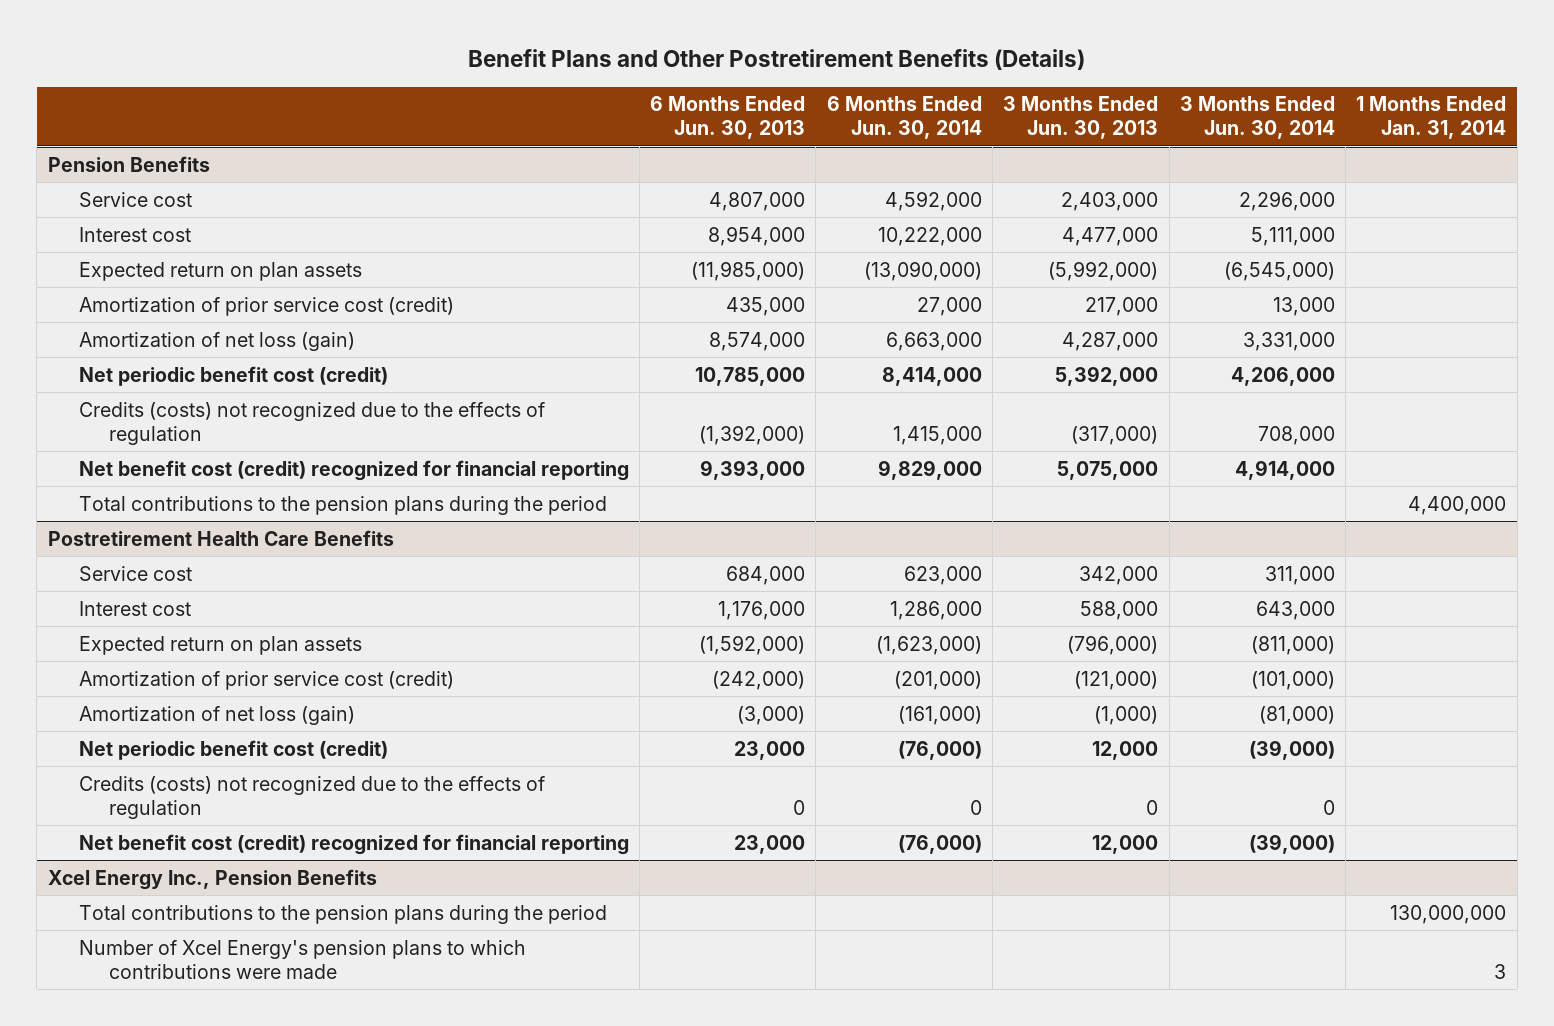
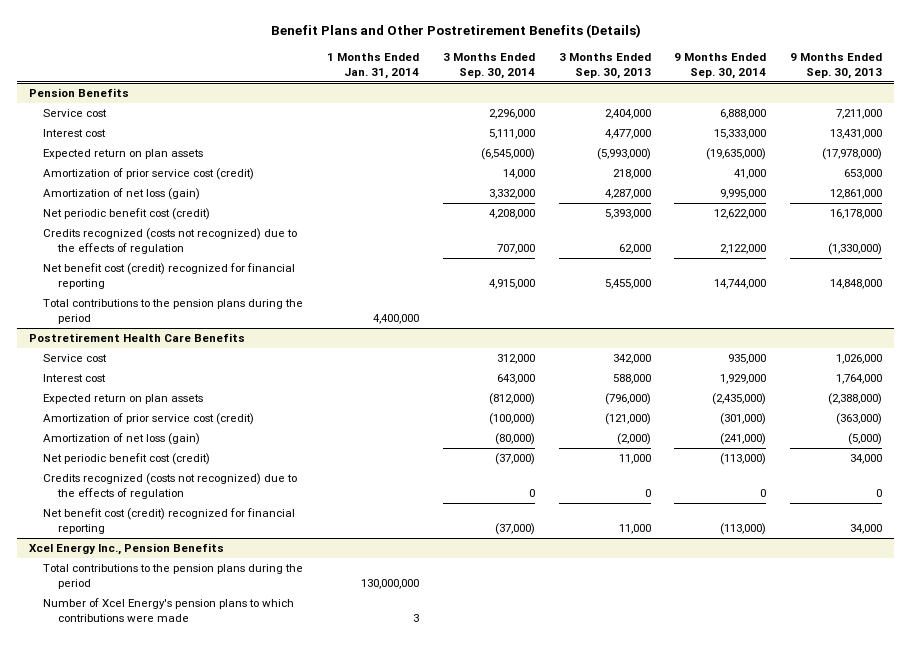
- | 6 Months Ended Jun. 30, 2013 | 6 Months Ended Jun. 30, 2014 | 3 Months Ended Jun. 30, 2013 | 3 Months Ended Jun. 30, 2014 | 1 Months Ended Jan. 31, 2014
+ | 1 Months Ended Jan. 31, 2014 | 3 Months Ended Sep. 30, 2014 | 3 Months Ended Sep. 30, 2013 | 9 Months Ended Sep. 30, 2014 | 9 Months Ended Sep. 30, 2013
@ Pension Benefits
- Credits (costs) not recognized due to the effects of regulation | (1,392,000) | 1,415,000 | (317,000) | 708,000 |
+ Credits recognized (costs not recognized) due to the effects of regulation | | 707,000 | 62,000 | 2,122,000 | (1,330,000)
@ Postretirement Health Care Benefits
- Credits (costs) not recognized due to the effects of regulation | 0 | 0 | 0 | 0 |
+ Credits recognized (costs not recognized) due to the effects of regulation | | 0 | 0 | 0 | 0

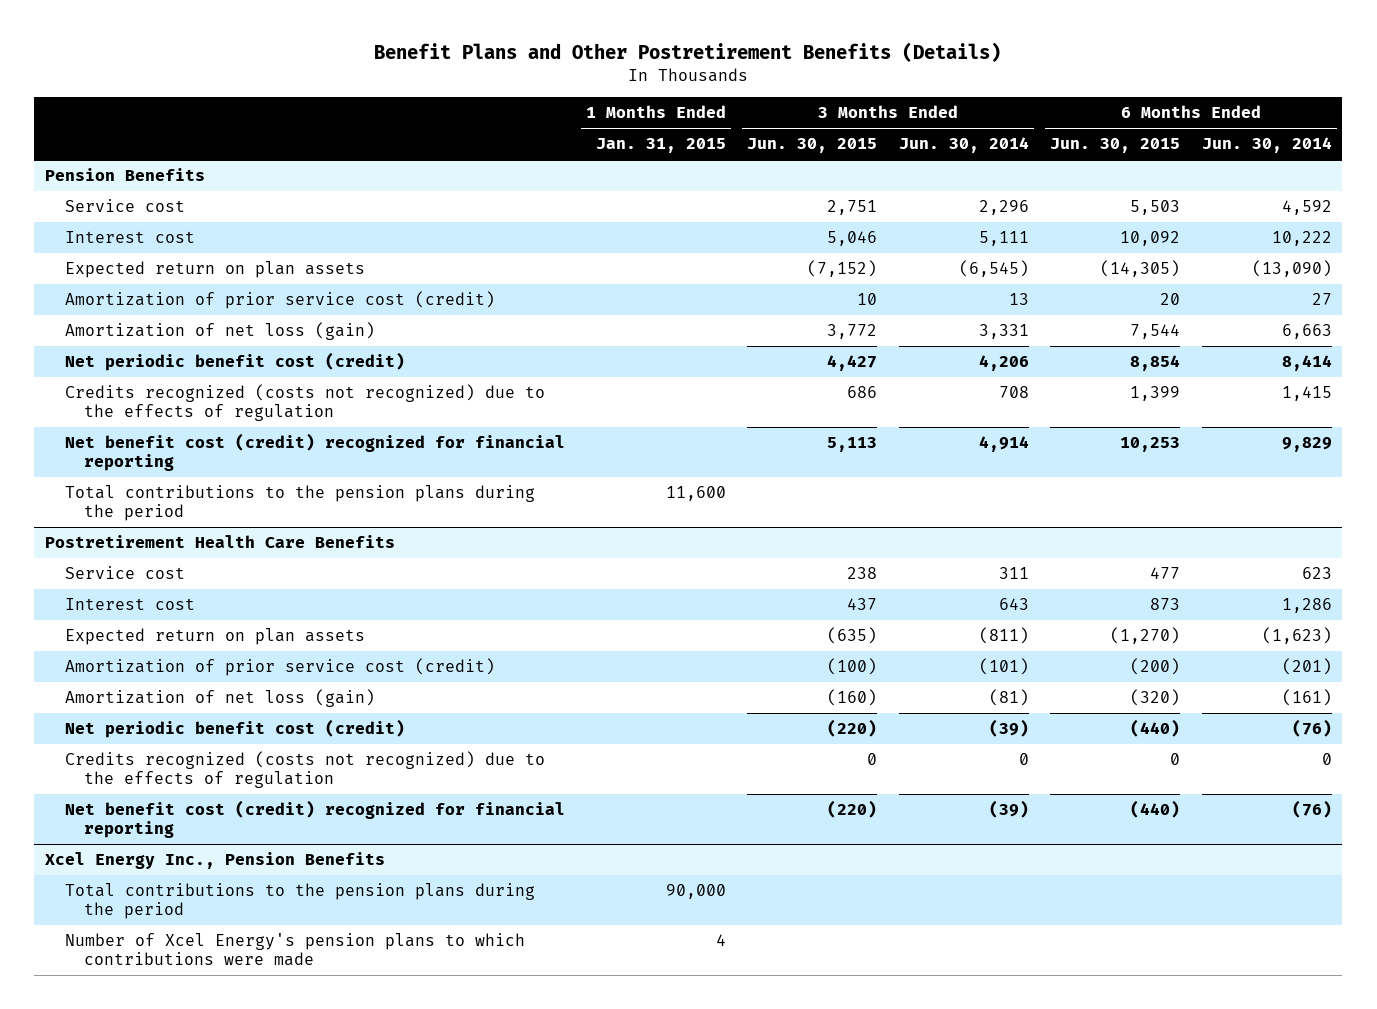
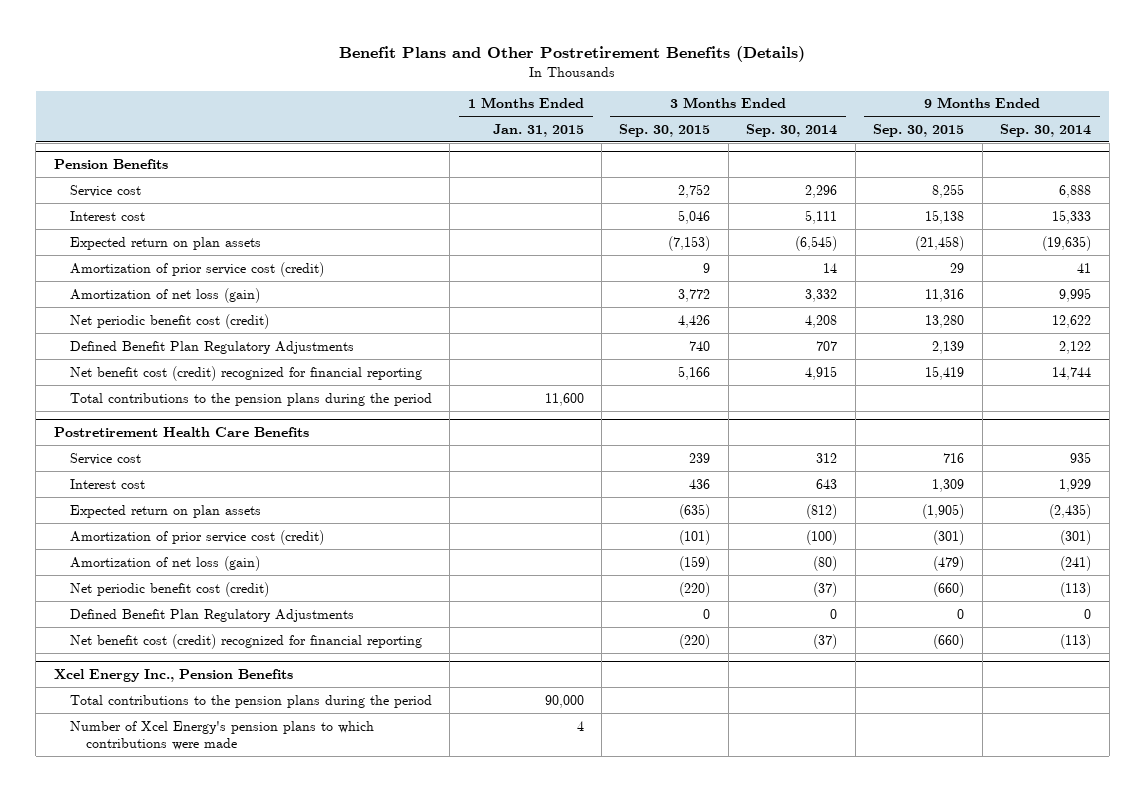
- | 1 Months Ended Jan. 31, 2015 | 3 Months Ended Jun. 30, 2015 | 3 Months Ended Jun. 30, 2014 | 6 Months Ended Jun. 30, 2015 | 6 Months Ended Jun. 30, 2014
+ | 1 Months Ended Jan. 31, 2015 | 3 Months Ended Sep. 30, 2015 | 3 Months Ended Sep. 30, 2014 | 9 Months Ended Sep. 30, 2015 | 9 Months Ended Sep. 30, 2014
@ Pension Benefits
- Credits recognized (costs not recognized) due to the effects of regulation | | 686 | 708 | 1,399 | 1,415
+ Defined Benefit Plan Regulatory Adjustments | | 740 | 707 | 2,139 | 2,122
@ Postretirement Health Care Benefits
- Credits recognized (costs not recognized) due to the effects of regulation | | 0 | 0 | 0 | 0
+ Defined Benefit Plan Regulatory Adjustments | | 0 | 0 | 0 | 0

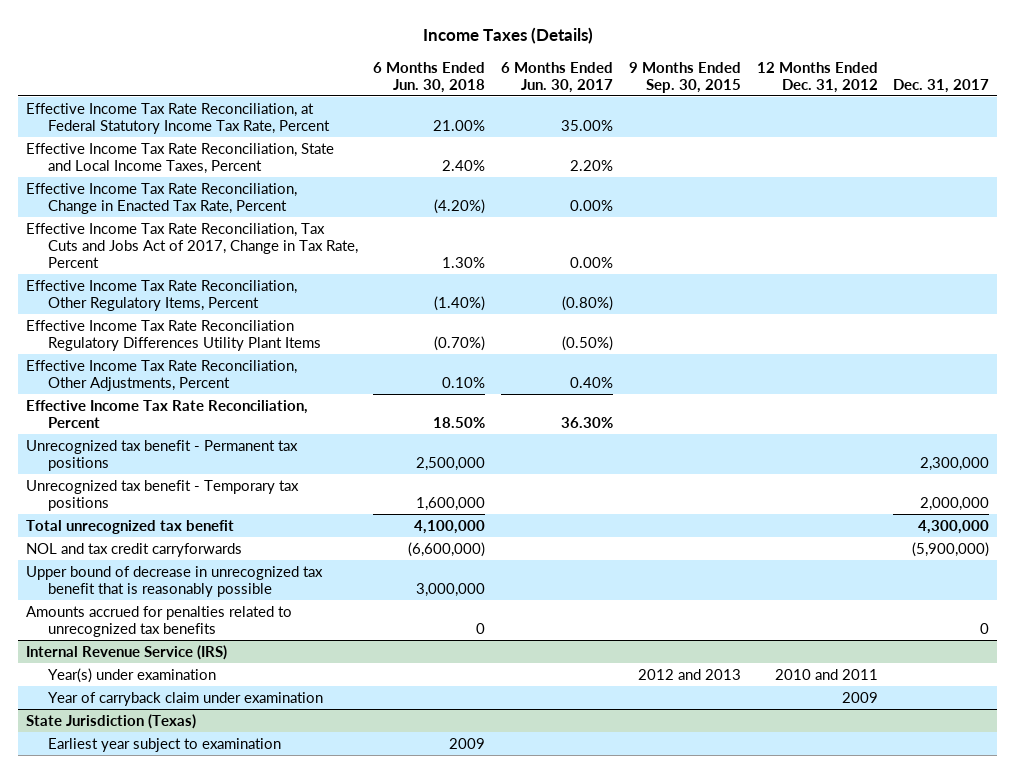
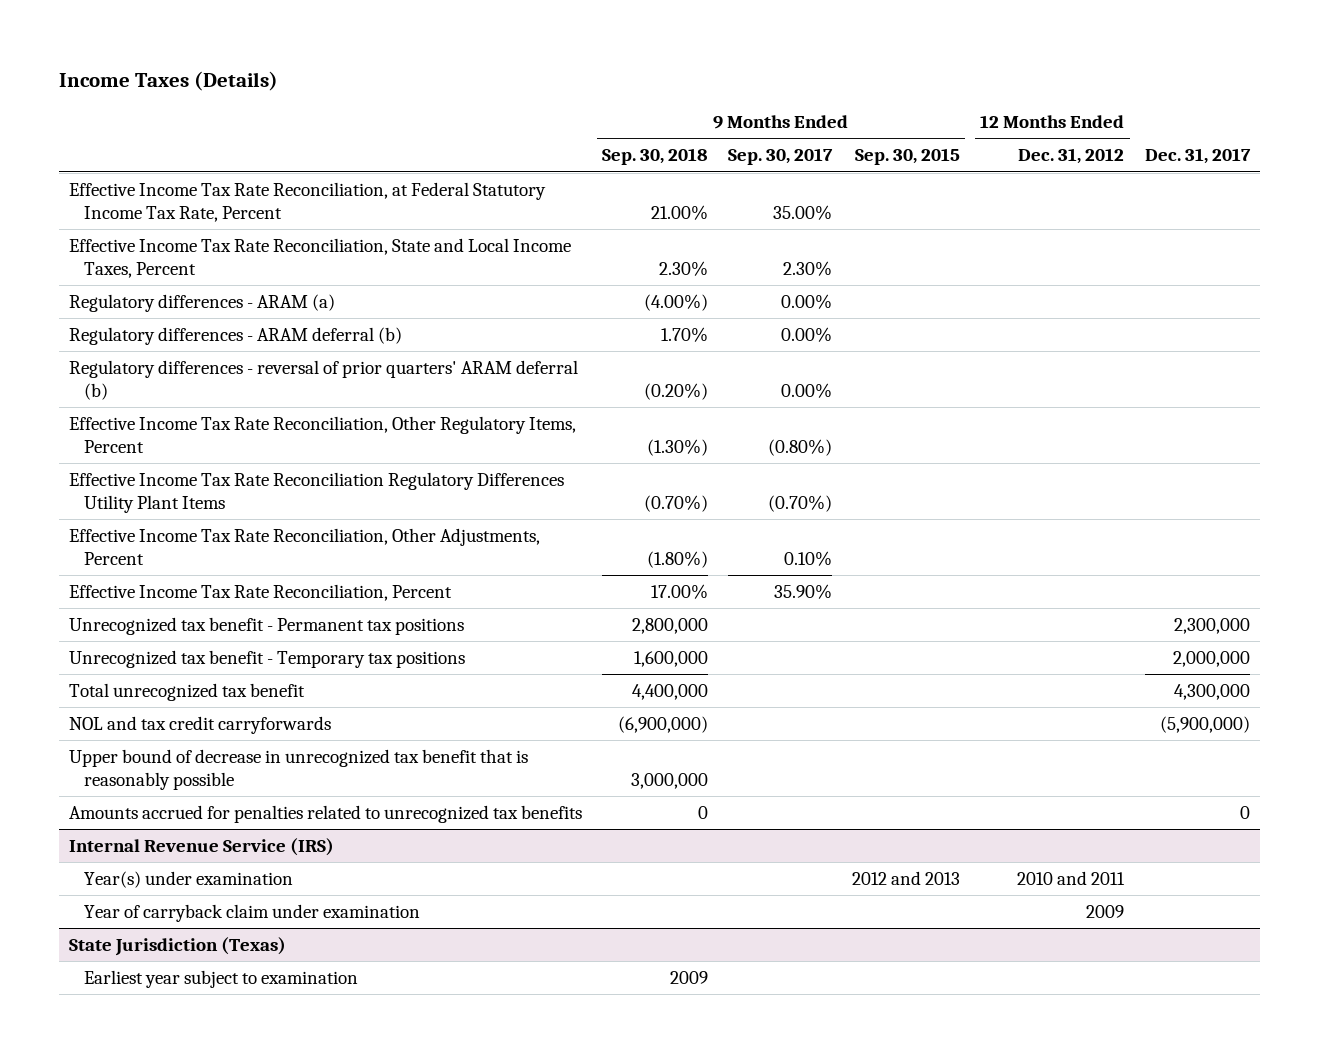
- | 6 Months Ended Jun. 30, 2018 | 6 Months Ended Jun. 30, 2017 | 9 Months Ended Sep. 30, 2015 | 12 Months Ended Dec. 31, 2012 | Dec. 31, 2017
+ | 9 Months Ended Sep. 30, 2018 | 9 Months Ended Sep. 30, 2017 | 9 Months Ended Sep. 30, 2015 | 12 Months Ended Dec. 31, 2012 | Dec. 31, 2017
- Effective Income Tax Rate Reconciliation, Change in Enacted Tax Rate, Percent | (4.20%) | 0.00% | | |
- Effective Income Tax Rate Reconciliation, Tax Cuts and Jobs Act of 2017, Change in Tax Rate, Percent | 1.30% | 0.00% | | |
+ Regulatory differences - ARAM (a) | (4.00%) | 0.00% | | |
+ Regulatory differences - ARAM deferral (b) | 1.70% | 0.00% | | |
+ Regulatory differences - reversal of prior quarters' ARAM deferral (b) | (0.20%) | 0.00% | | |

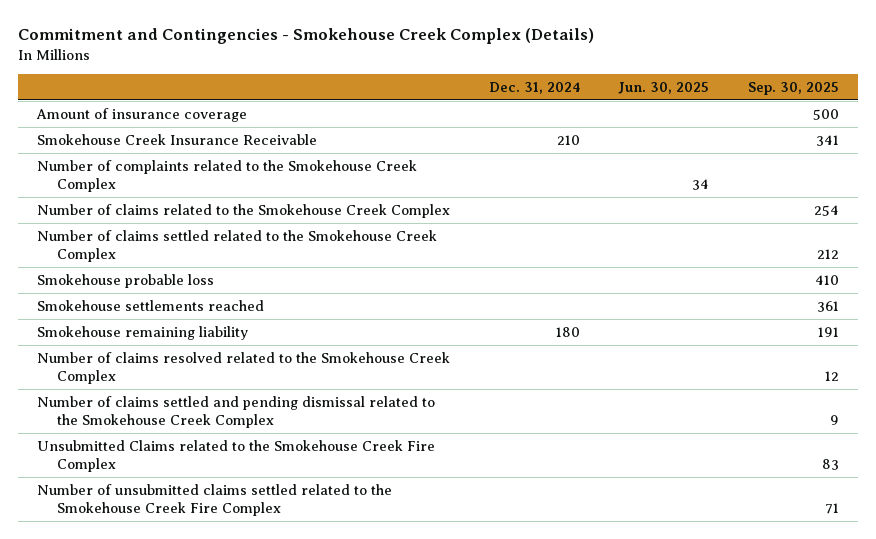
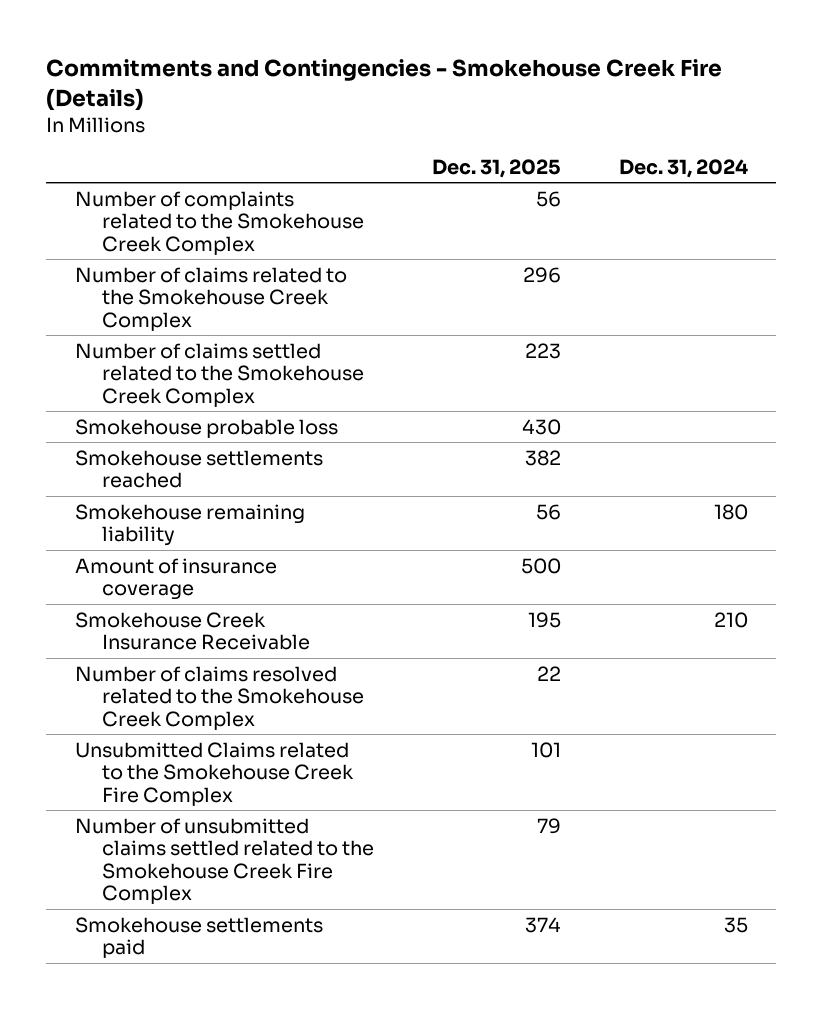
- Commitment and Contingencies - Smokehouse Creek Complex (Details)
+ Commitments and Contingencies - Smokehouse Creek Fire (Details)
- | Dec. 31, 2024 | Jun. 30, 2025 | Sep. 30, 2025
+ | Dec. 31, 2025 | Dec. 31, 2024
moved down: Amount of insurance coverage | 500 |
moved down: Smokehouse Creek Insurance Receivable | 195 | 210
- Number of claims settled and pending dismissal related to the Smokehouse Creek Complex | | | 9
+ Smokehouse settlements paid | 374 | 35

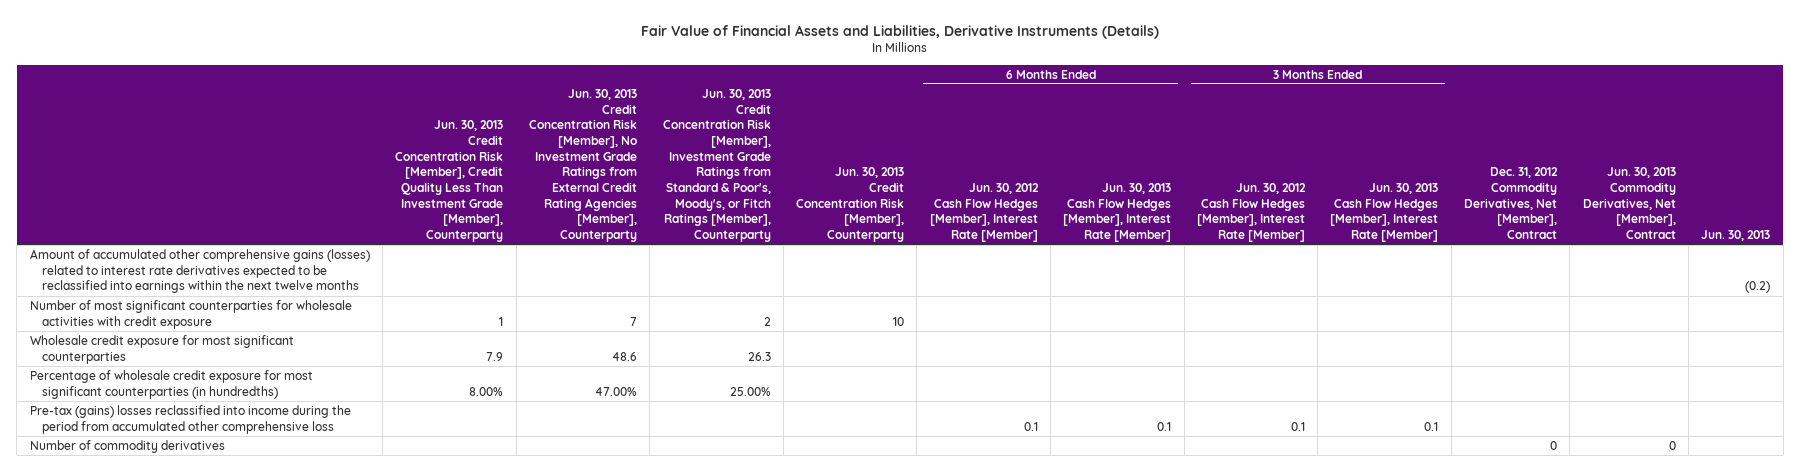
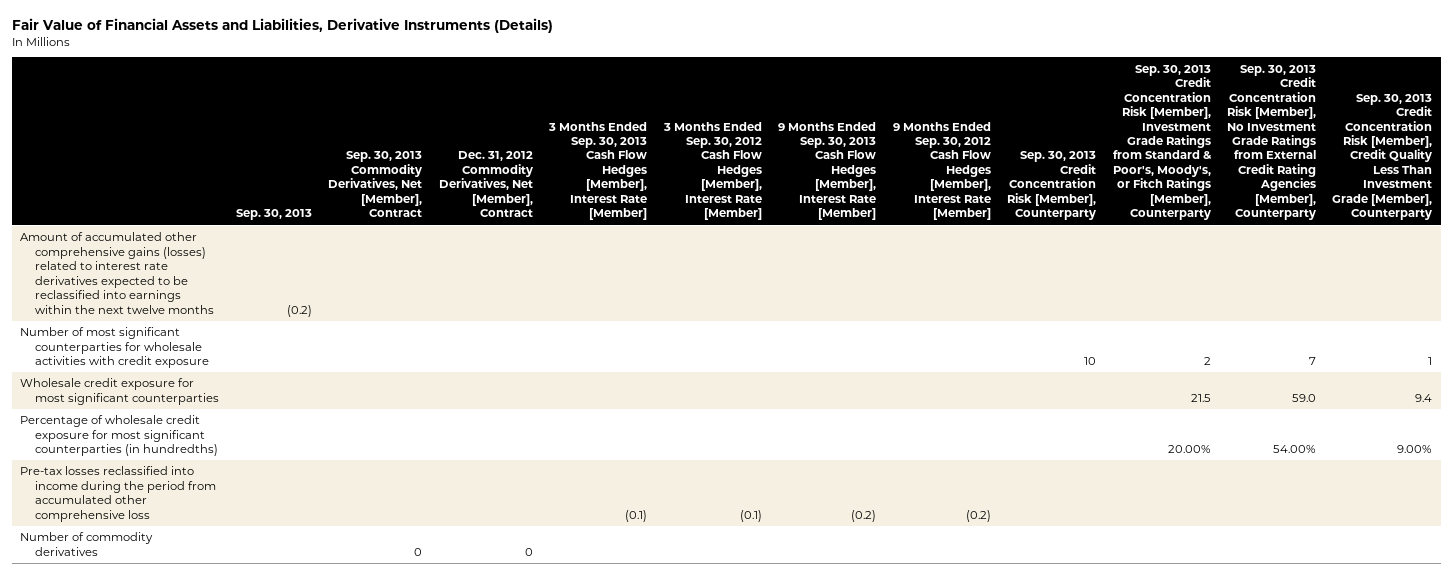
- | Jun. 30, 2013 Credit Concentration Risk [Member], Credit Quality Less Than Investment Grade [Member], Counterparty | Jun. 30, 2013 Credit Concentration Risk [Member], No Investment Grade Ratings from External Credit Rating Agencies [Member], Counterparty | Jun. 30, 2013 Credit Concentration Risk [Member], Investment Grade Ratings from Standard & Poor's, Moody's, or Fitch Ratings [Member], Counterparty | Jun. 30, 2013 Credit Concentration Risk [Member], Counterparty | 6 Months Ended Jun. 30, 2012 Cash Flow Hedges [Member], Interest Rate [Member] | 6 Months Ended Jun. 30, 2013 Cash Flow Hedges [Member], Interest Rate [Member] | 3 Months Ended Jun. 30, 2012 Cash Flow Hedges [Member], Interest Rate [Member] | 3 Months Ended Jun. 30, 2013 Cash Flow Hedges [Member], Interest Rate [Member] | Dec. 31, 2012 Commodity Derivatives, Net [Member], Contract | Jun. 30, 2013 Commodity Derivatives, Net [Member], Contract | Jun. 30, 2013
+ | Sep. 30, 2013 | Sep. 30, 2013 Commodity Derivatives, Net [Member], Contract | Dec. 31, 2012 Commodity Derivatives, Net [Member], Contract | 3 Months Ended Sep. 30, 2013 Cash Flow Hedges [Member], Interest Rate [Member] | 3 Months Ended Sep. 30, 2012 Cash Flow Hedges [Member], Interest Rate [Member] | 9 Months Ended Sep. 30, 2013 Cash Flow Hedges [Member], Interest Rate [Member] | 9 Months Ended Sep. 30, 2012 Cash Flow Hedges [Member], Interest Rate [Member] | Sep. 30, 2013 Credit Concentration Risk [Member], Counterparty | Sep. 30, 2013 Credit Concentration Risk [Member], Investment Grade Ratings from Standard & Poor's, Moody's, or Fitch Ratings [Member], Counterparty | Sep. 30, 2013 Credit Concentration Risk [Member], No Investment Grade Ratings from External Credit Rating Agencies [Member], Counterparty | Sep. 30, 2013 Credit Concentration Risk [Member], Credit Quality Less Than Investment Grade [Member], Counterparty
- Pre-tax (gains) losses reclassified into income during the period from accumulated other comprehensive loss | | | | | 0.1 | 0.1 | 0.1 | 0.1 | | |
+ Pre-tax losses reclassified into income during the period from accumulated other comprehensive loss | | | | (0.1) | (0.1) | (0.2) | (0.2) | | | |

